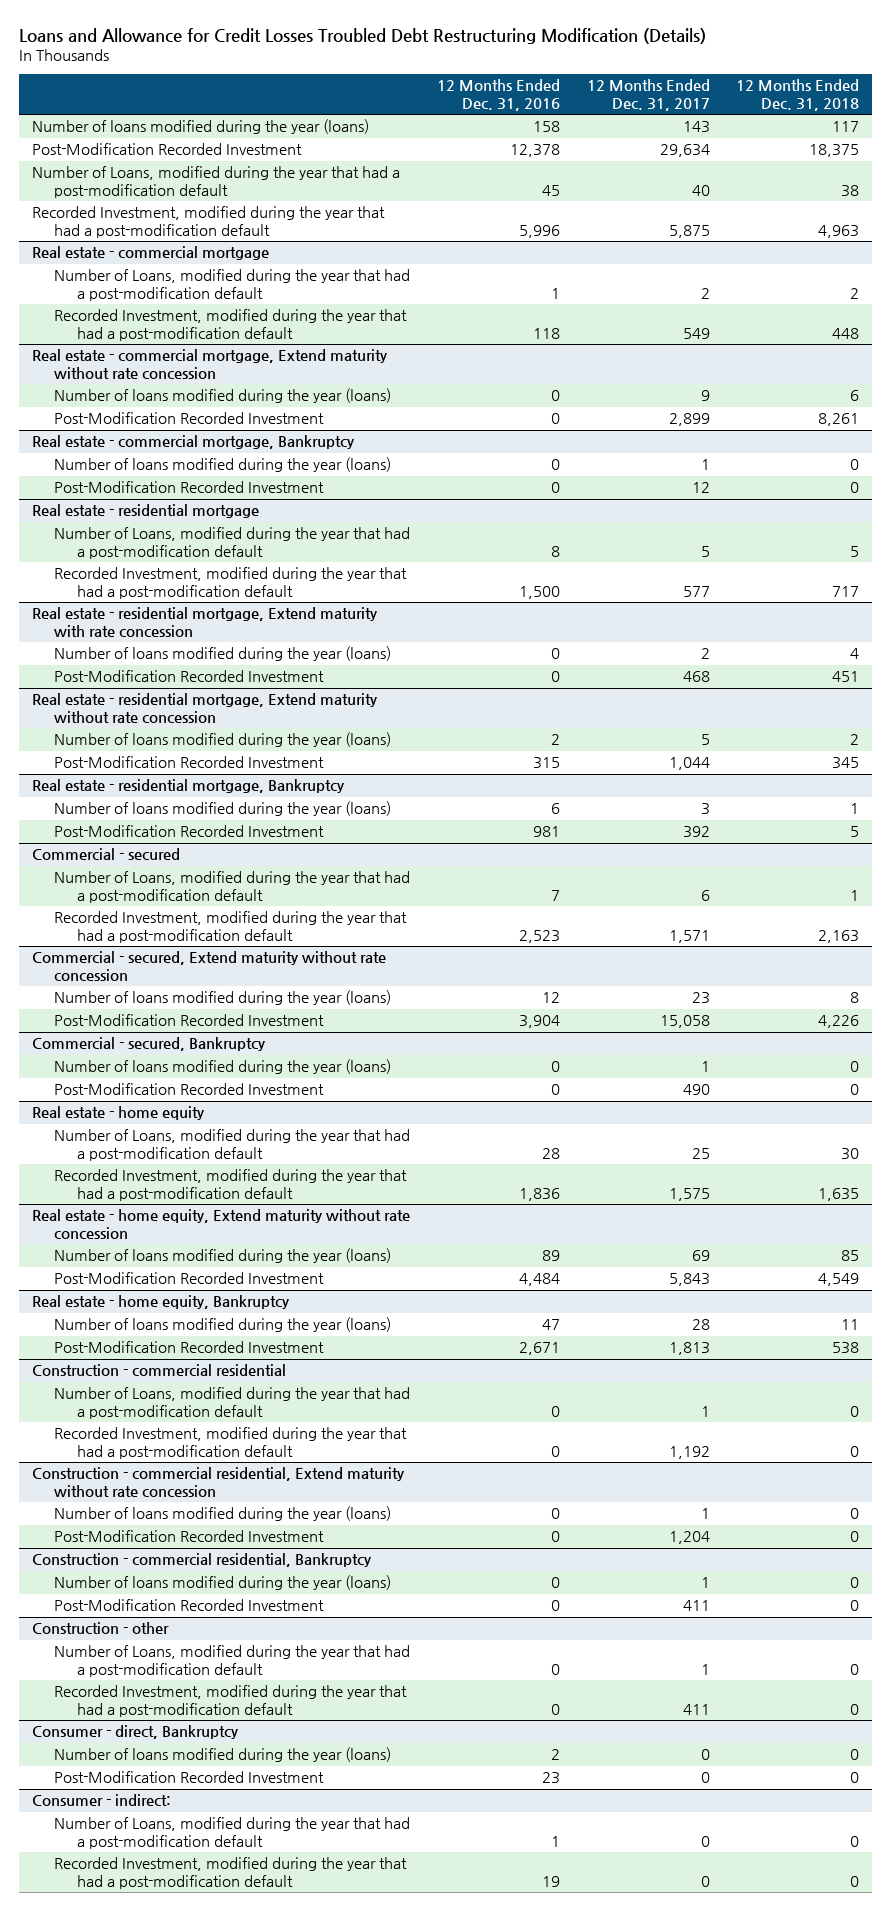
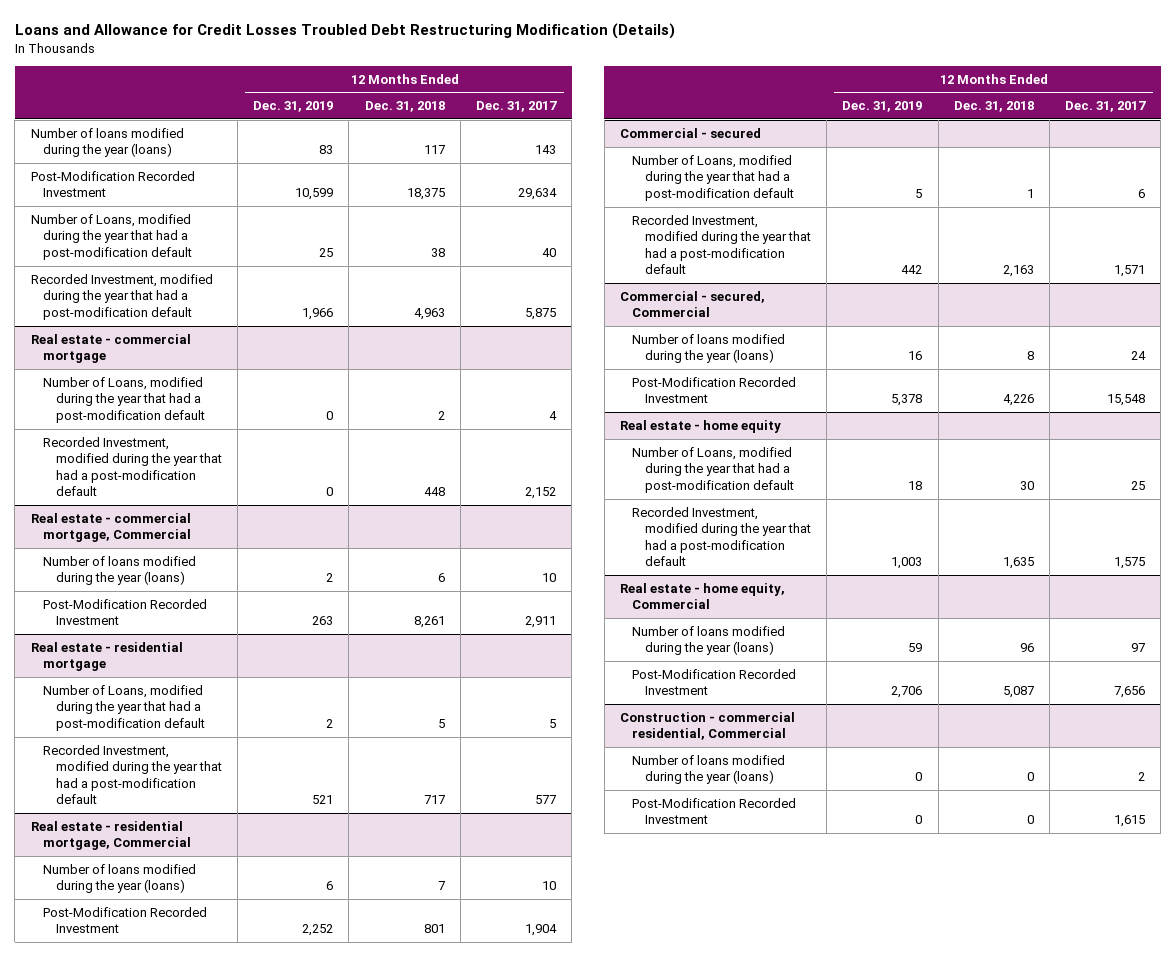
- | 12 Months Ended Dec. 31, 2016 | 12 Months Ended Dec. 31, 2017 | 12 Months Ended Dec. 31, 2018
+ | 12 Months Ended Dec. 31, 2019 | 12 Months Ended Dec. 31, 2018 | 12 Months Ended Dec. 31, 2017
@ Real estate - commercial mortgage
- Number of Loans, modified during the year that had a post-modification default | 1 | 2 | 2
- Recorded Investment, modified during the year that had a post-modification default | 118 | 549 | 448
- Real estate - commercial mortgage, Extend maturity without rate concession
- Number of loans modified during the year (loans) | 0 | 9 | 6
- Post-Modification Recorded Investment | 0 | 2,899 | 8,261
- Real estate - commercial mortgage, Bankruptcy
- Number of loans modified during the year (loans) | 0 | 1 | 0
- Post-Modification Recorded Investment | 0 | 12 | 0
@ Real estate - commercial mortgage
+ Number of Loans, modified during the year that had a post-modification default | 0 | 2 | 4
+ Recorded Investment, modified during the year that had a post-modification default | 0 | 448 | 2,152
+ Real estate - commercial mortgage, Commercial
+ Number of loans modified during the year (loans) | 2 | 6 | 10
+ Post-Modification Recorded Investment | 263 | 8,261 | 2,911
- Real estate - residential mortgage, Extend maturity with rate concession
- Number of loans modified during the year (loans) | 0 | 2 | 4
- Post-Modification Recorded Investment | 0 | 468 | 451
- Real estate - residential mortgage, Extend maturity without rate concession
- Number of loans modified during the year (loans) | 2 | 5 | 2
- Post-Modification Recorded Investment | 315 | 1,044 | 345
- Real estate - residential mortgage, Bankruptcy
- Number of loans modified during the year (loans) | 6 | 3 | 1
- Post-Modification Recorded Investment | 981 | 392 | 5
+ Real estate - residential mortgage, Commercial
+ Number of loans modified during the year (loans) | 6 | 7 | 10
+ Post-Modification Recorded Investment | 2,252 | 801 | 1,904
- Commercial - secured, Extend maturity without rate concession
- Number of loans modified during the year (loans) | 12 | 23 | 8
- Post-Modification Recorded Investment | 3,904 | 15,058 | 4,226
- Commercial - secured, Bankruptcy
- Number of loans modified during the year (loans) | 0 | 1 | 0
- Post-Modification Recorded Investment | 0 | 490 | 0
+ Commercial - secured, Commercial
+ Number of loans modified during the year (loans) | 16 | 8 | 24
+ Post-Modification Recorded Investment | 5,378 | 4,226 | 15,548
- Real estate - home equity, Extend maturity without rate concession
- Number of loans modified during the year (loans) | 89 | 69 | 85
- Post-Modification Recorded Investment | 4,484 | 5,843 | 4,549
- Real estate - home equity, Bankruptcy
- Number of loans modified during the year (loans) | 47 | 28 | 11
- Post-Modification Recorded Investment | 2,671 | 1,813 | 538
- Construction - commercial residential
- Number of Loans, modified during the year that had a post-modification default | 0 | 1 | 0
- Recorded Investment, modified during the year that had a post-modification default | 0 | 1,192 | 0
- Construction - commercial residential, Extend maturity without rate concession
- Number of loans modified during the year (loans) | 0 | 1 | 0
- Post-Modification Recorded Investment | 0 | 1,204 | 0
- Construction - commercial residential, Bankruptcy
- Number of loans modified during the year (loans) | 0 | 1 | 0
- Post-Modification Recorded Investment | 0 | 411 | 0
- Construction - other
- Number of Loans, modified during the year that had a post-modification default | 0 | 1 | 0
- Recorded Investment, modified during the year that had a post-modification default | 0 | 411 | 0
- Consumer - direct, Bankruptcy
- Number of loans modified during the year (loans) | 2 | 0 | 0
- Post-Modification Recorded Investment | 23 | 0 | 0
- Consumer - indirect:
- Number of Loans, modified during the year that had a post-modification default | 1 | 0 | 0
- Recorded Investment, modified during the year that had a post-modification default | 19 | 0 | 0
+ Real estate - home equity, Commercial
+ Number of loans modified during the year (loans) | 59 | 96 | 97
+ Post-Modification Recorded Investment | 2,706 | 5,087 | 7,656
+ Construction - commercial residential, Commercial
+ Number of loans modified during the year (loans) | 0 | 0 | 2
+ Post-Modification Recorded Investment | 0 | 0 | 1,615

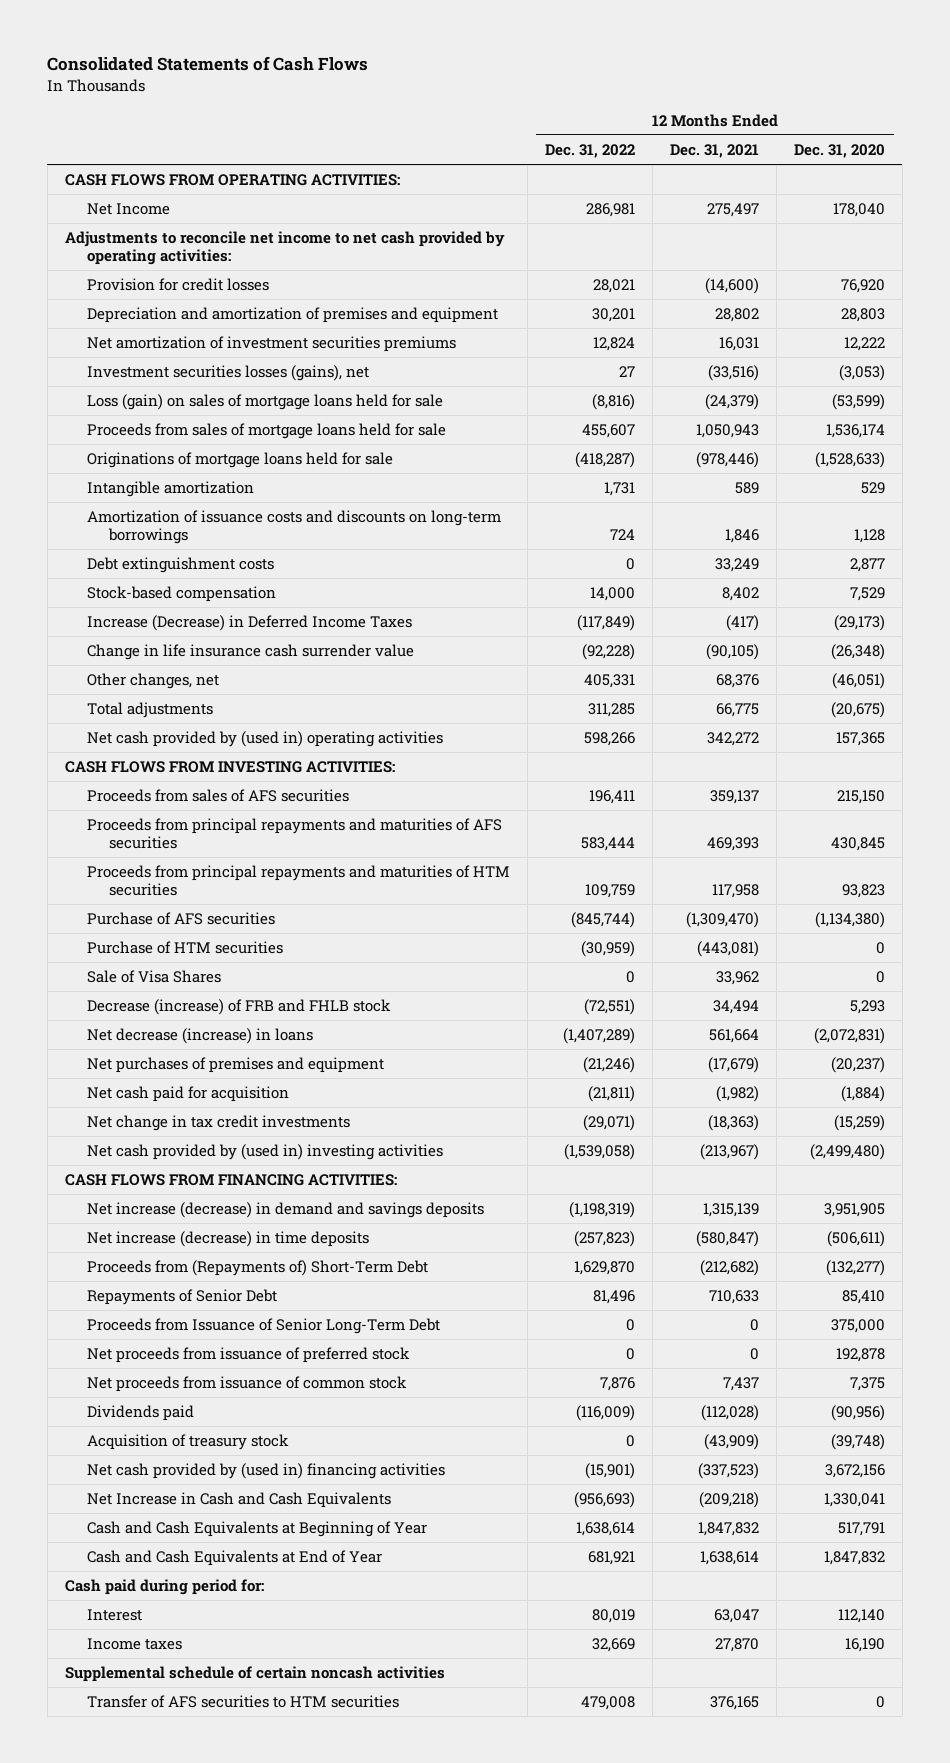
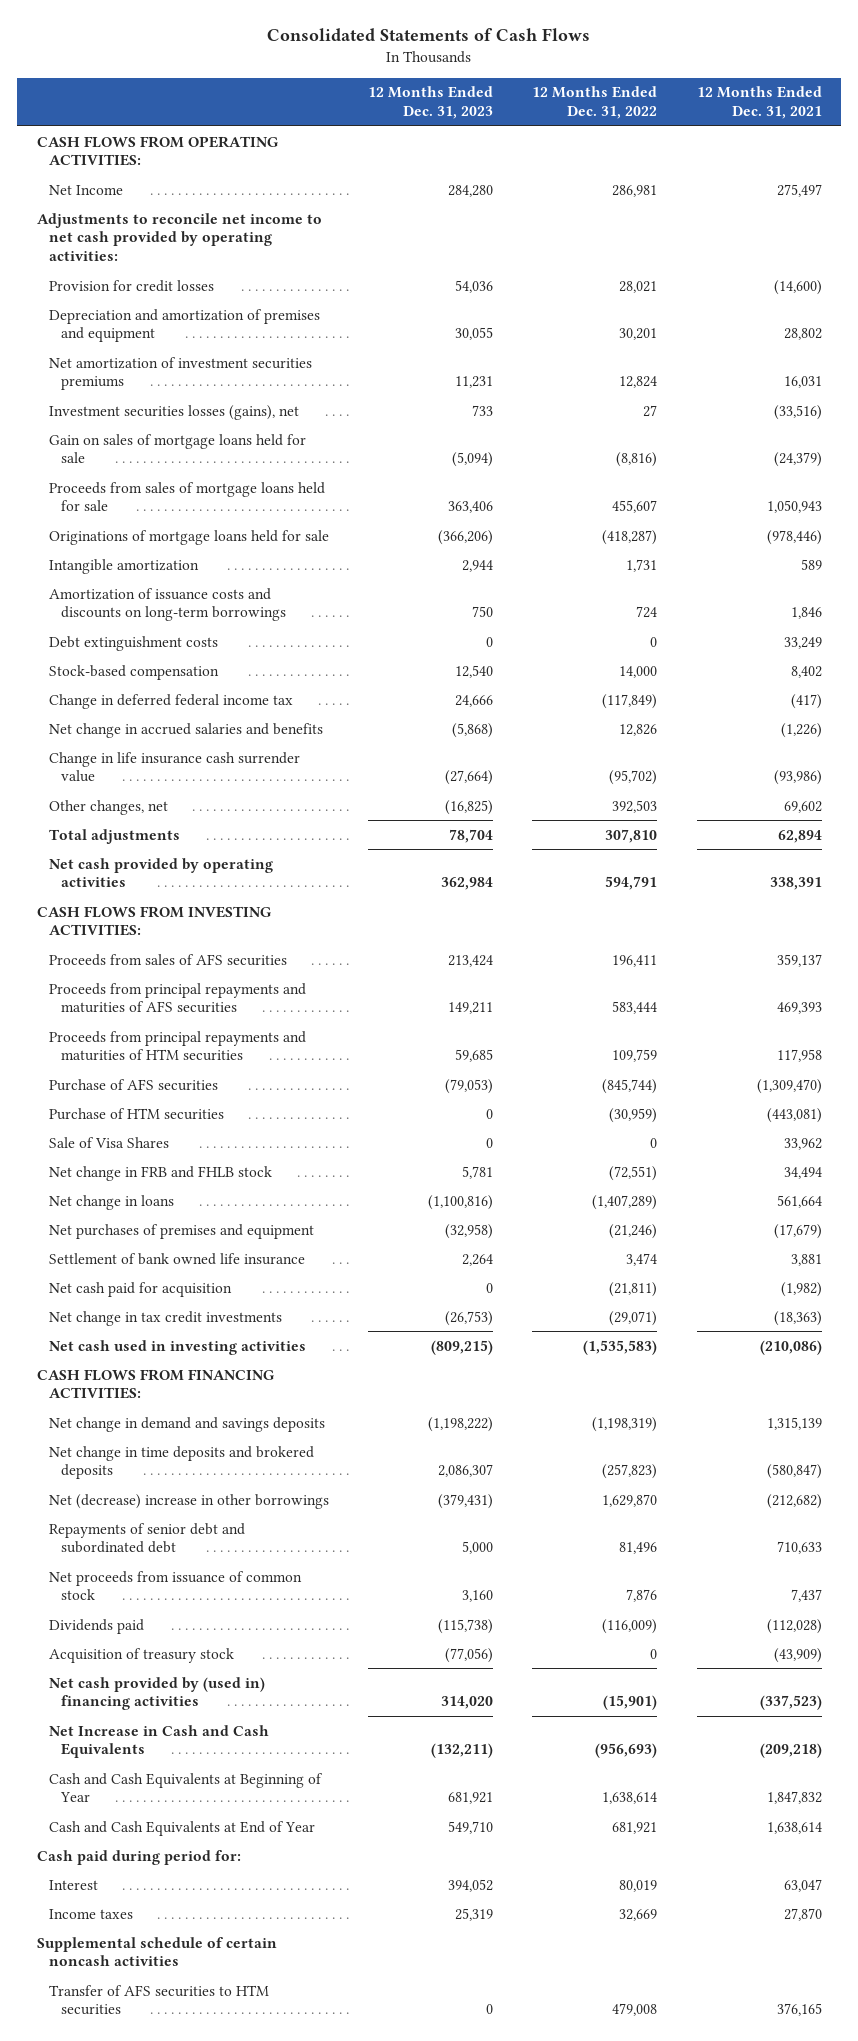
- | 12 Months Ended Dec. 31, 2022 | 12 Months Ended Dec. 31, 2021 | 12 Months Ended Dec. 31, 2020
+ | 12 Months Ended Dec. 31, 2023 | 12 Months Ended Dec. 31, 2022 | 12 Months Ended Dec. 31, 2021
- Loss (gain) on sales of mortgage loans held for sale | (8,816) | (24,379) | (53,599)
+ Gain on sales of mortgage loans held for sale | (5,094) | (8,816) | (24,379)
- Increase (Decrease) in Deferred Income Taxes | (117,849) | (417) | (29,173)
- Change in life insurance cash surrender value | (92,228) | (90,105) | (26,348)
- Other changes, net | 405,331 | 68,376 | (46,051)
- Total adjustments | 311,285 | 66,775 | (20,675)
- Net cash provided by (used in) operating activities | 598,266 | 342,272 | 157,365
+ Change in deferred federal income tax | 24,666 | (117,849) | (417)
+ Net change in accrued salaries and benefits | (5,868) | 12,826 | (1,226)
+ Change in life insurance cash surrender value | (27,664) | (95,702) | (93,986)
+ Other changes, net | (16,825) | 392,503 | 69,602
+ Total adjustments | 78,704 | 307,810 | 62,894
+ Net cash provided by operating activities | 362,984 | 594,791 | 338,391
- Decrease (increase) of FRB and FHLB stock | (72,551) | 34,494 | 5,293
- Net decrease (increase) in loans | (1,407,289) | 561,664 | (2,072,831)
+ Net change in FRB and FHLB stock | 5,781 | (72,551) | 34,494
+ Net change in loans | (1,100,816) | (1,407,289) | 561,664
+ Settlement of bank owned life insurance | 2,264 | 3,474 | 3,881
- Net cash provided by (used in) investing activities | (1,539,058) | (213,967) | (2,499,480)
+ Net cash used in investing activities | (809,215) | (1,535,583) | (210,086)
- Net increase (decrease) in demand and savings deposits | (1,198,319) | 1,315,139 | 3,951,905
- Net increase (decrease) in time deposits | (257,823) | (580,847) | (506,611)
- Proceeds from (Repayments of) Short-Term Debt | 1,629,870 | (212,682) | (132,277)
- Repayments of Senior Debt | 81,496 | 710,633 | 85,410
- Proceeds from Issuance of Senior Long-Term Debt | 0 | 0 | 375,000
- Net proceeds from issuance of preferred stock | 0 | 0 | 192,878
+ Net change in demand and savings deposits | (1,198,222) | (1,198,319) | 1,315,139
+ Net change in time deposits and brokered deposits | 2,086,307 | (257,823) | (580,847)
+ Net (decrease) increase in other borrowings | (379,431) | 1,629,870 | (212,682)
+ Repayments of senior debt and subordinated debt | 5,000 | 81,496 | 710,633

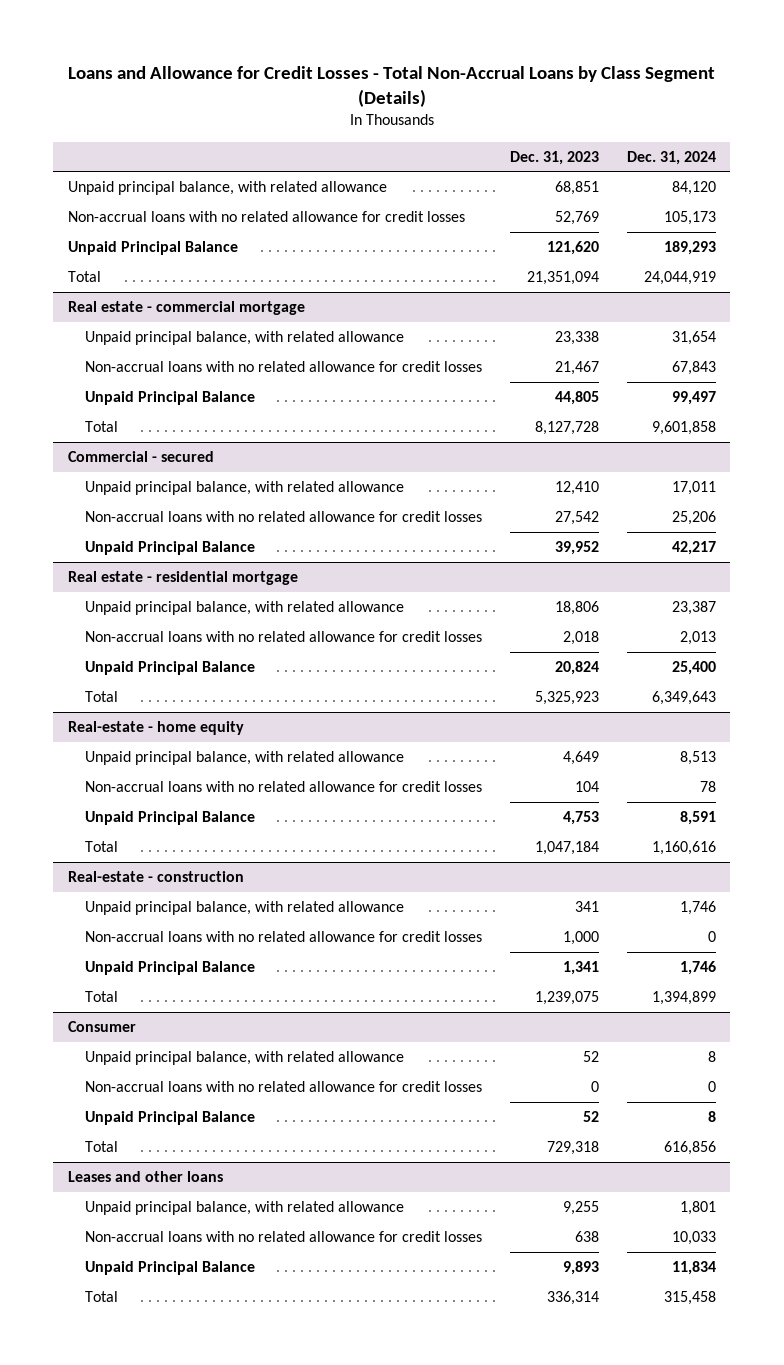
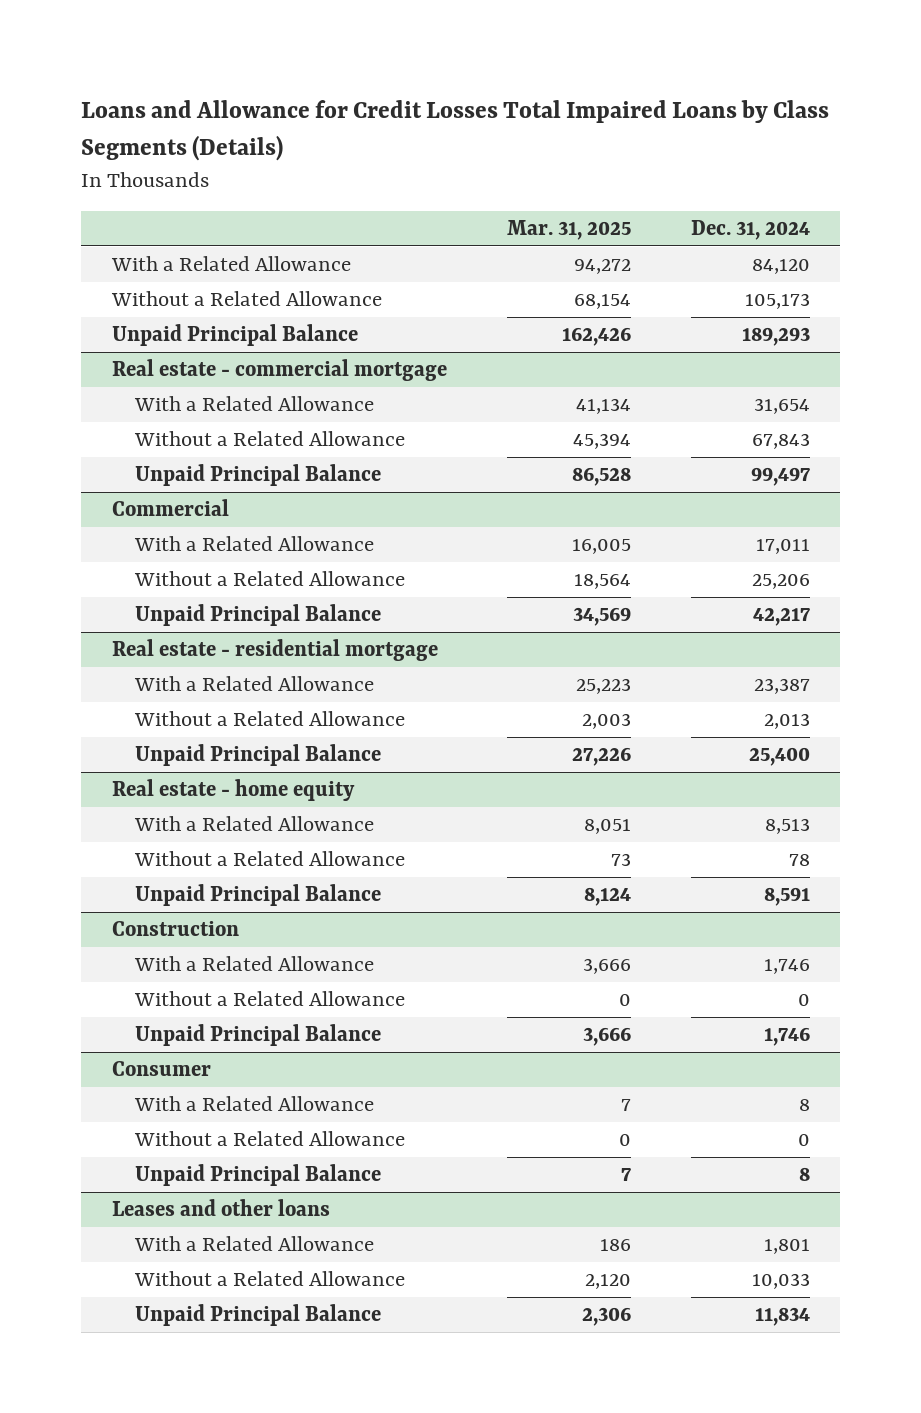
- Loans and Allowance for Credit Losses - Total Non-Accrual Loans by Class Segment (Details)
+ Loans and Allowance for Credit Losses Total Impaired Loans by Class Segments (Details)
- | Dec. 31, 2023 | Dec. 31, 2024
+ | Mar. 31, 2025 | Dec. 31, 2024
- Unpaid principal balance, with related allowance | 68,851 | 84,120
- Non-accrual loans with no related allowance for credit losses | 52,769 | 105,173
+ With a Related Allowance | 94,272 | 84,120
+ Without a Related Allowance | 68,154 | 105,173
- Total | 21,351,094 | 24,044,919
@ Real estate - commercial mortgage
- Unpaid principal balance, with related allowance | 23,338 | 31,654
- Non-accrual loans with no related allowance for credit losses | 21,467 | 67,843
+ With a Related Allowance | 41,134 | 31,654
+ Without a Related Allowance | 45,394 | 67,843
- Total | 8,127,728 | 9,601,858
- Commercial - secured
- Unpaid principal balance, with related allowance | 12,410 | 17,011
- Non-accrual loans with no related allowance for credit losses | 27,542 | 25,206
+ Commercial
+ With a Related Allowance | 16,005 | 17,011
+ Without a Related Allowance | 18,564 | 25,206
@ Real estate - residential mortgage
- Unpaid principal balance, with related allowance | 18,806 | 23,387
- Non-accrual loans with no related allowance for credit losses | 2,018 | 2,013
+ With a Related Allowance | 25,223 | 23,387
+ Without a Related Allowance | 2,003 | 2,013
- Total | 5,325,923 | 6,349,643
- Real-estate - home equity
- Unpaid principal balance, with related allowance | 4,649 | 8,513
- Non-accrual loans with no related allowance for credit losses | 104 | 78
+ Real estate - home equity
+ With a Related Allowance | 8,051 | 8,513
+ Without a Related Allowance | 73 | 78
- Total | 1,047,184 | 1,160,616
- Real-estate - construction
- Unpaid principal balance, with related allowance | 341 | 1,746
- Non-accrual loans with no related allowance for credit losses | 1,000 | 0
+ Construction
+ With a Related Allowance | 3,666 | 1,746
+ Without a Related Allowance | 0 | 0
- Total | 1,239,075 | 1,394,899
@ Consumer
- Unpaid principal balance, with related allowance | 52 | 8
- Non-accrual loans with no related allowance for credit losses | 0 | 0
+ With a Related Allowance | 7 | 8
+ Without a Related Allowance | 0 | 0
- Total | 729,318 | 616,856
@ Leases and other loans
- Unpaid principal balance, with related allowance | 9,255 | 1,801
- Non-accrual loans with no related allowance for credit losses | 638 | 10,033
+ With a Related Allowance | 186 | 1,801
+ Without a Related Allowance | 2,120 | 10,033
- Total | 336,314 | 315,458

